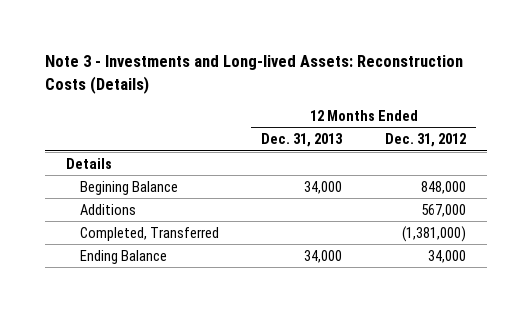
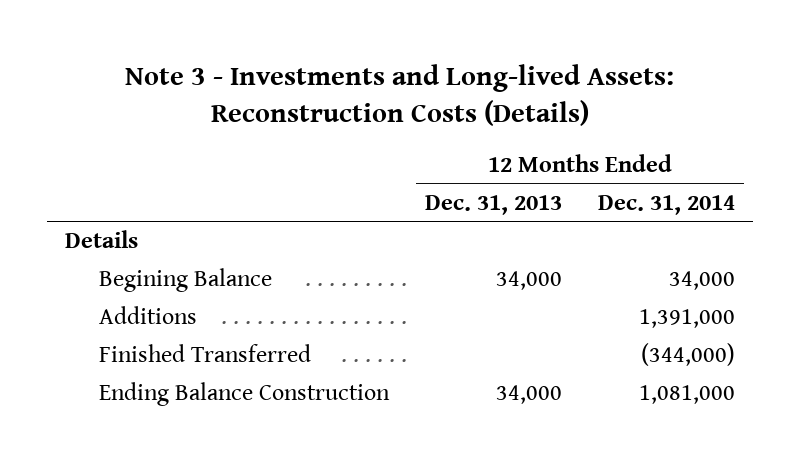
- | 12 Months Ended Dec. 31, 2013 | 12 Months Ended Dec. 31, 2012
+ | 12 Months Ended Dec. 31, 2013 | 12 Months Ended Dec. 31, 2014
- Completed, Transferred | | (1,381,000)
- Ending Balance | 34,000 | 34,000
+ Finished Transferred | | (344,000)
+ Ending Balance Construction | 34,000 | 1,081,000

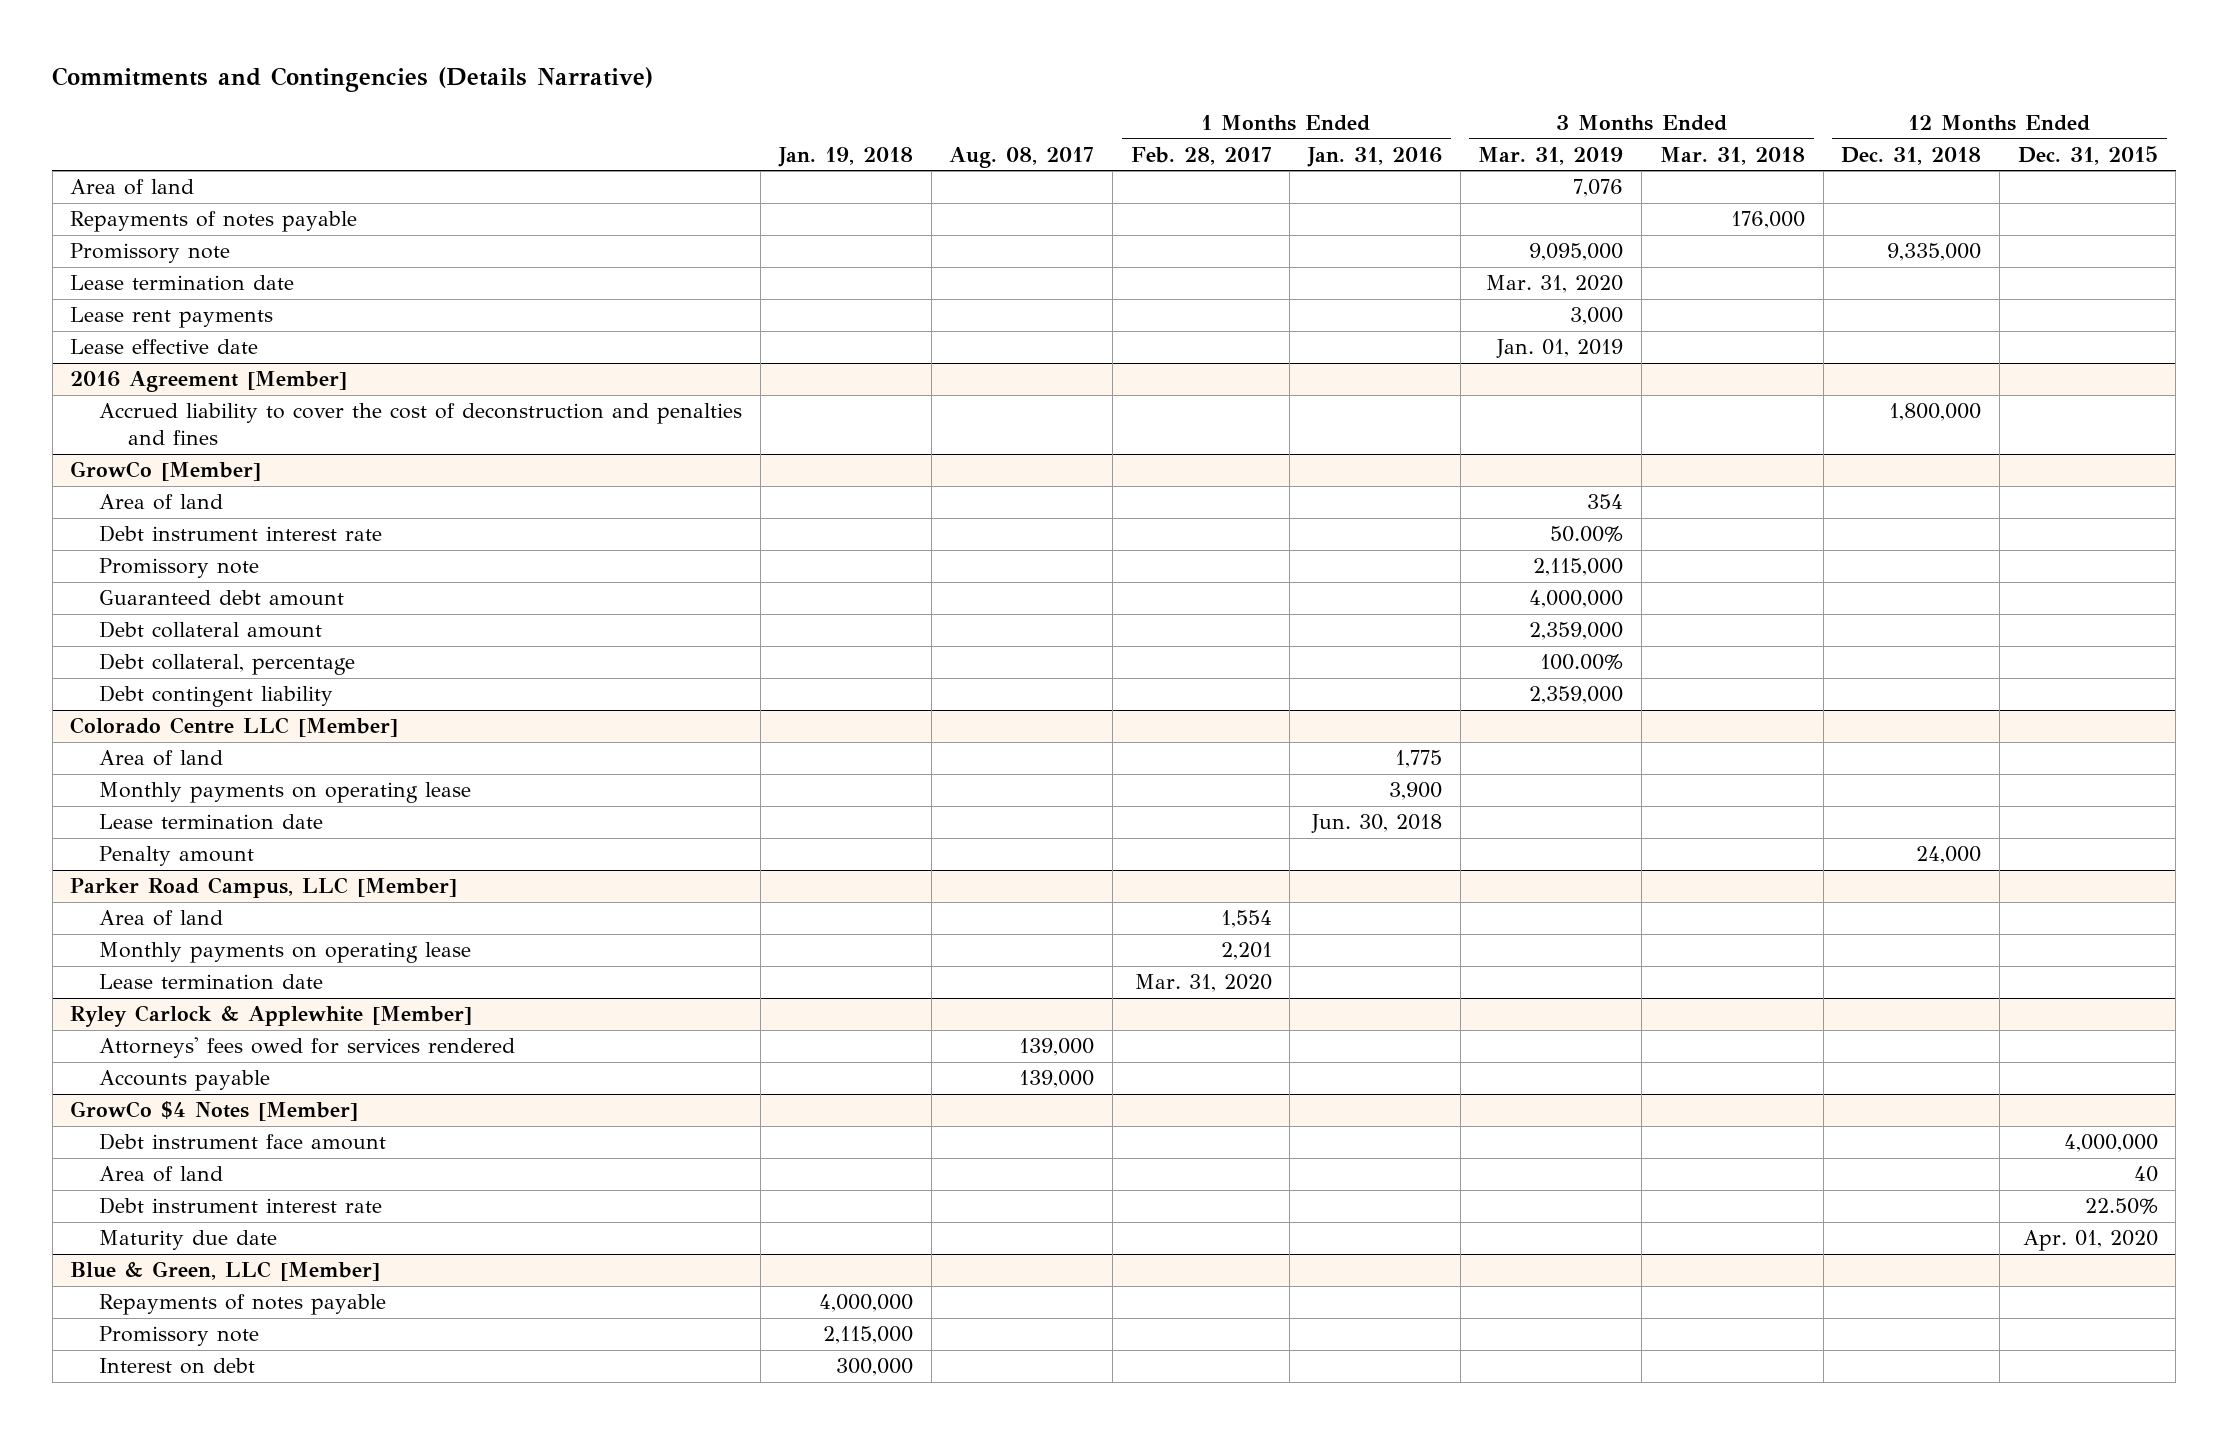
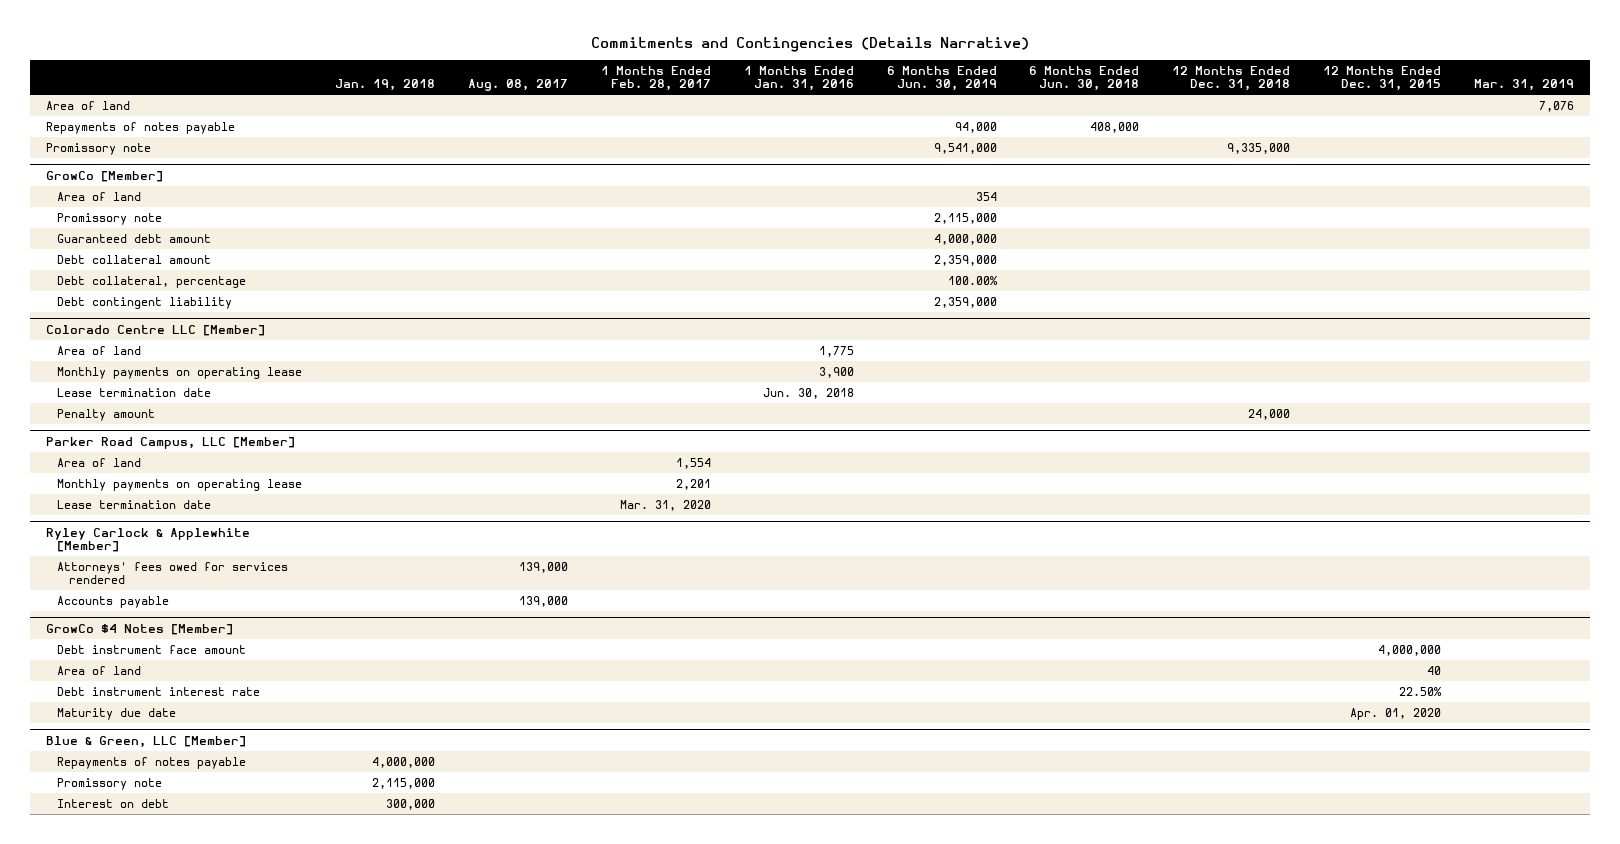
- | Jan. 19, 2018 | Aug. 08, 2017 | 1 Months Ended Feb. 28, 2017 | 1 Months Ended Jan. 31, 2016 | 3 Months Ended Mar. 31, 2019 | 3 Months Ended Mar. 31, 2018 | 12 Months Ended Dec. 31, 2018 | 12 Months Ended Dec. 31, 2015
+ | Jan. 19, 2018 | Aug. 08, 2017 | 1 Months Ended Feb. 28, 2017 | 1 Months Ended Jan. 31, 2016 | 6 Months Ended Jun. 30, 2019 | 6 Months Ended Jun. 30, 2018 | 12 Months Ended Dec. 31, 2018 | 12 Months Ended Dec. 31, 2015 | Mar. 31, 2019
- Lease termination date | | | | | Mar. 31, 2020 | | |
- Lease rent payments | | | | | 3,000 | | |
- Lease effective date | | | | | Jan. 01, 2019 | | |
- 2016 Agreement [Member]
- Accrued liability to cover the cost of deconstruction and penalties and fines | | | | | | | 1,800,000 |
@ GrowCo [Member]
- Debt instrument interest rate | | | | | 50.00% | | |

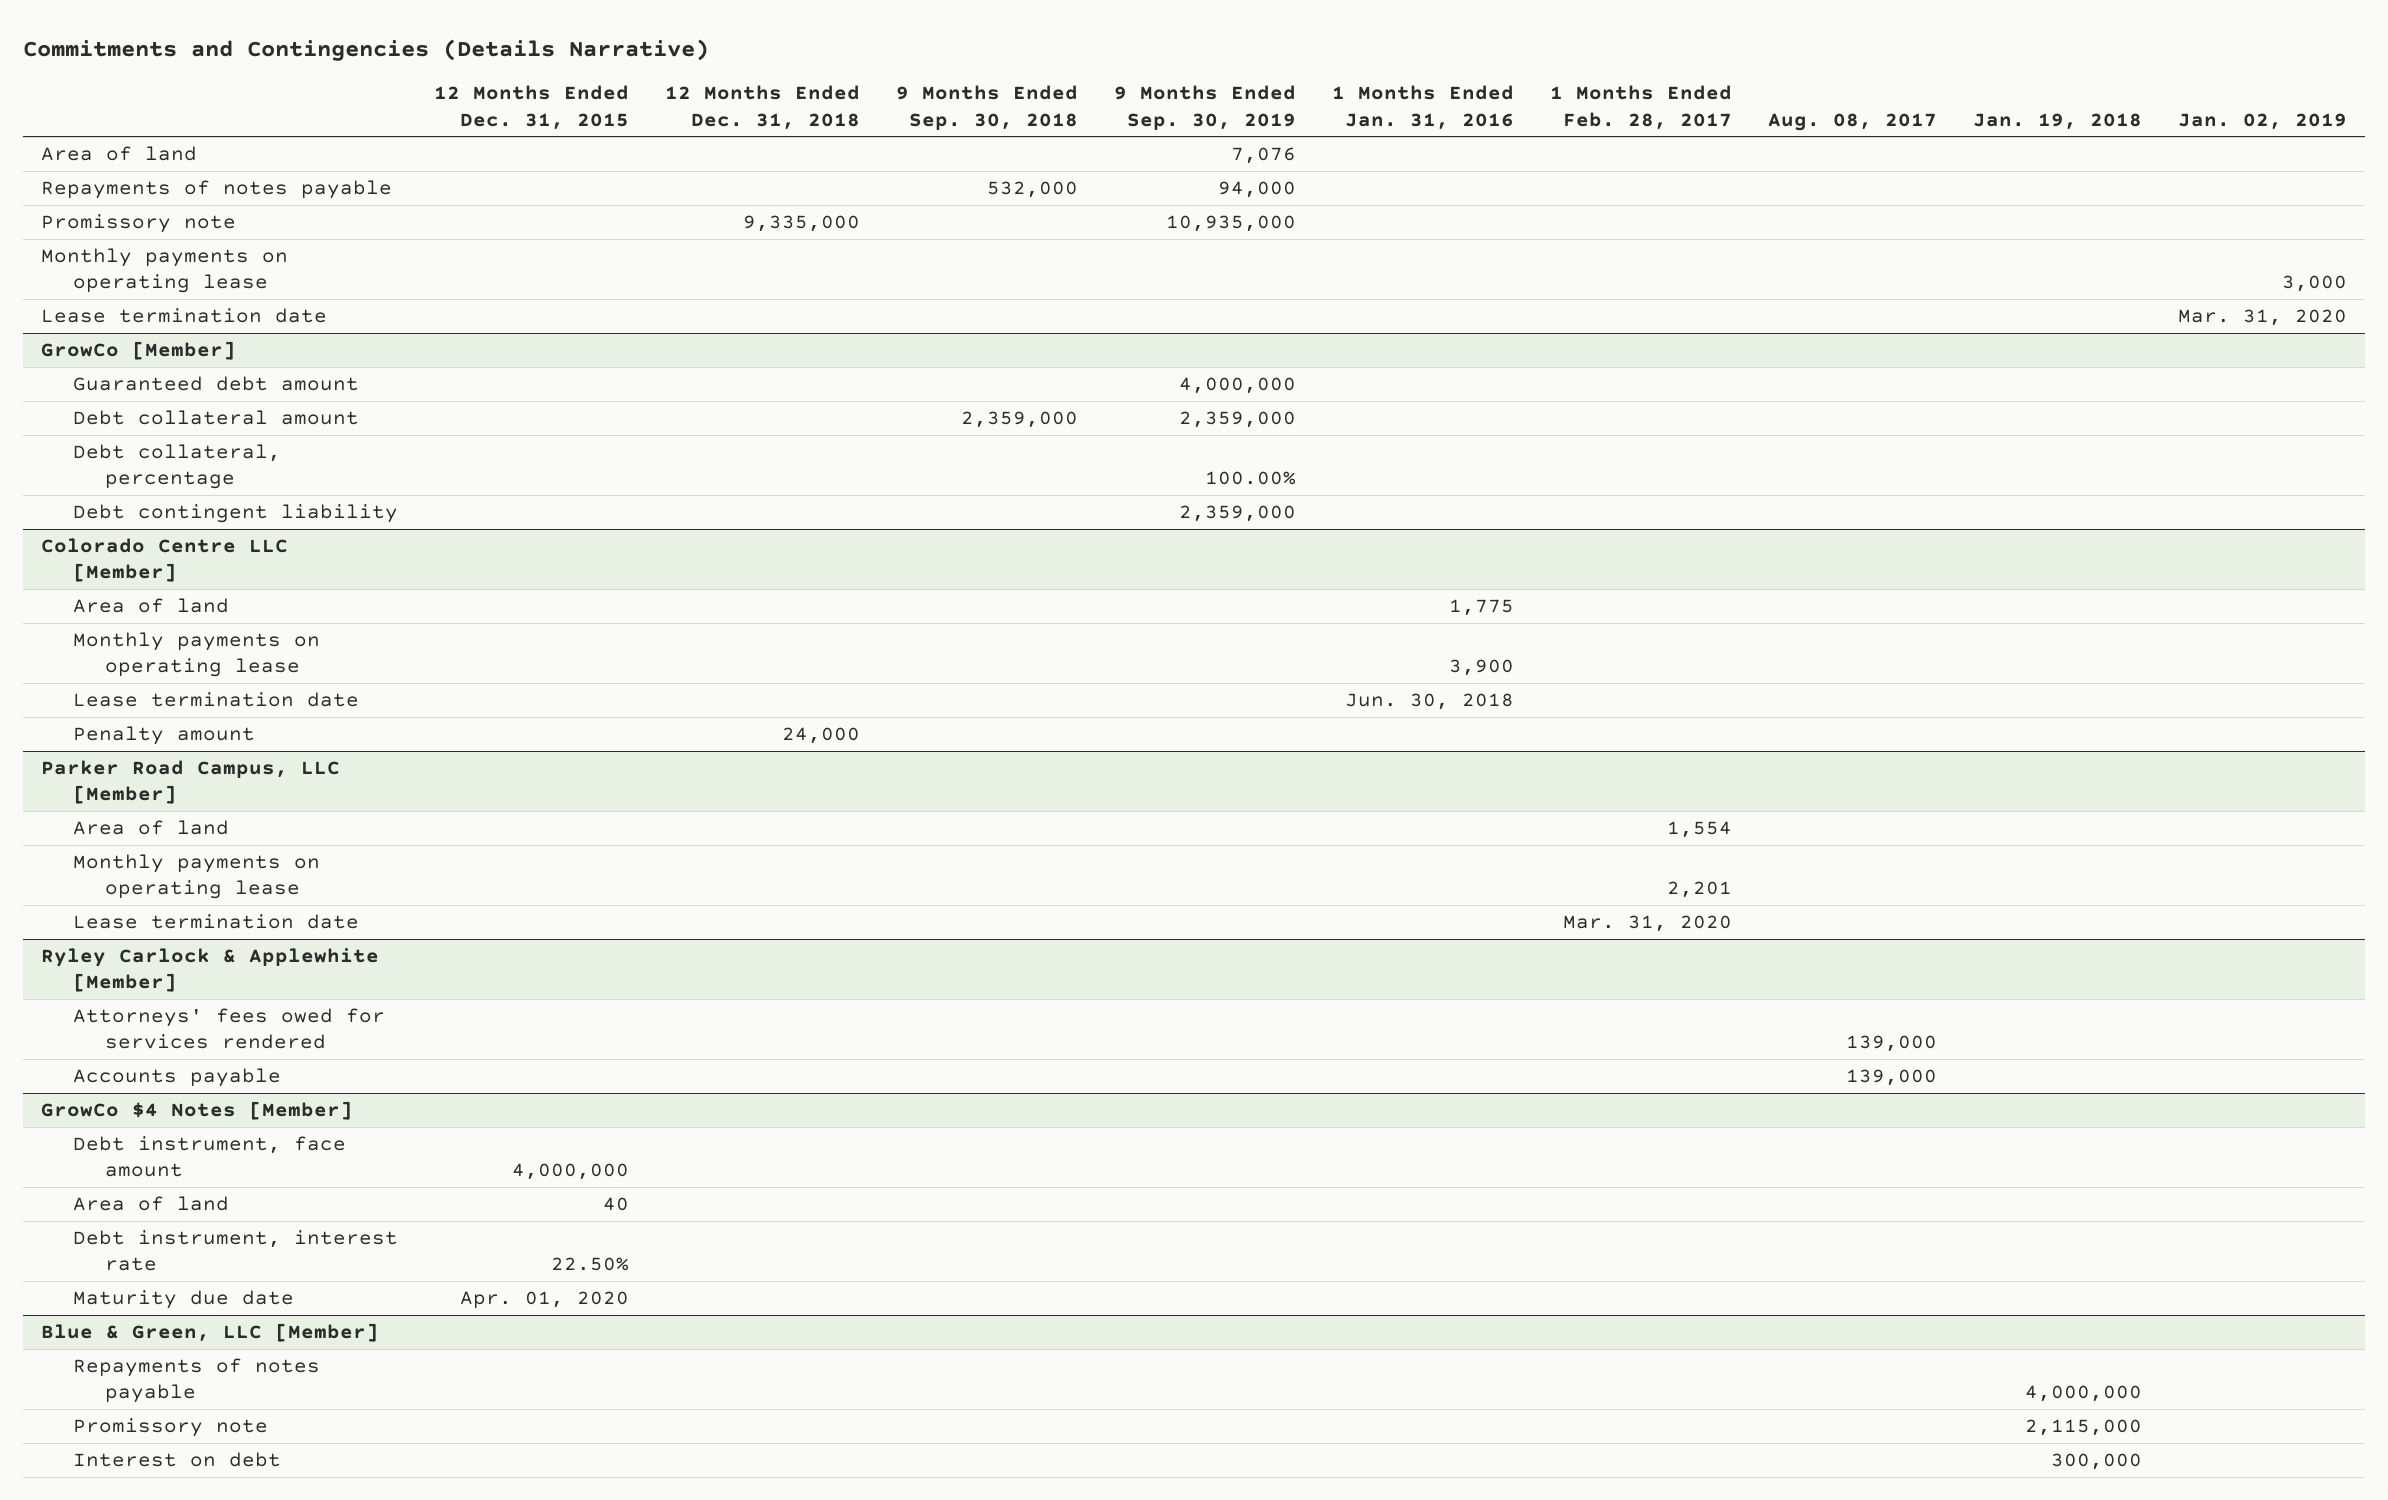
- | Jan. 19, 2018 | Aug. 08, 2017 | 1 Months Ended Feb. 28, 2017 | 1 Months Ended Jan. 31, 2016 | 6 Months Ended Jun. 30, 2019 | 6 Months Ended Jun. 30, 2018 | 12 Months Ended Dec. 31, 2018 | 12 Months Ended Dec. 31, 2015 | Mar. 31, 2019
+ | 12 Months Ended Dec. 31, 2015 | 12 Months Ended Dec. 31, 2018 | 9 Months Ended Sep. 30, 2018 | 9 Months Ended Sep. 30, 2019 | 1 Months Ended Jan. 31, 2016 | 1 Months Ended Feb. 28, 2017 | Aug. 08, 2017 | Jan. 19, 2018 | Jan. 02, 2019
+ Monthly payments on operating lease | | | | | | | | | 3,000
+ Lease termination date | | | | | | | | | Mar. 31, 2020
@ GrowCo [Member]
- Area of land | | | | | 354 | | | |
- Promissory note | | | | | 2,115,000 | | | |
@ GrowCo $4 Notes [Member]
- Debt instrument face amount | | | | | | | | 4,000,000 |
+ Debt instrument, face amount | 4,000,000 | | | | | | | |
- Debt instrument interest rate | | | | | | | | 22.50% |
+ Debt instrument, interest rate | 22.50% | | | | | | | |

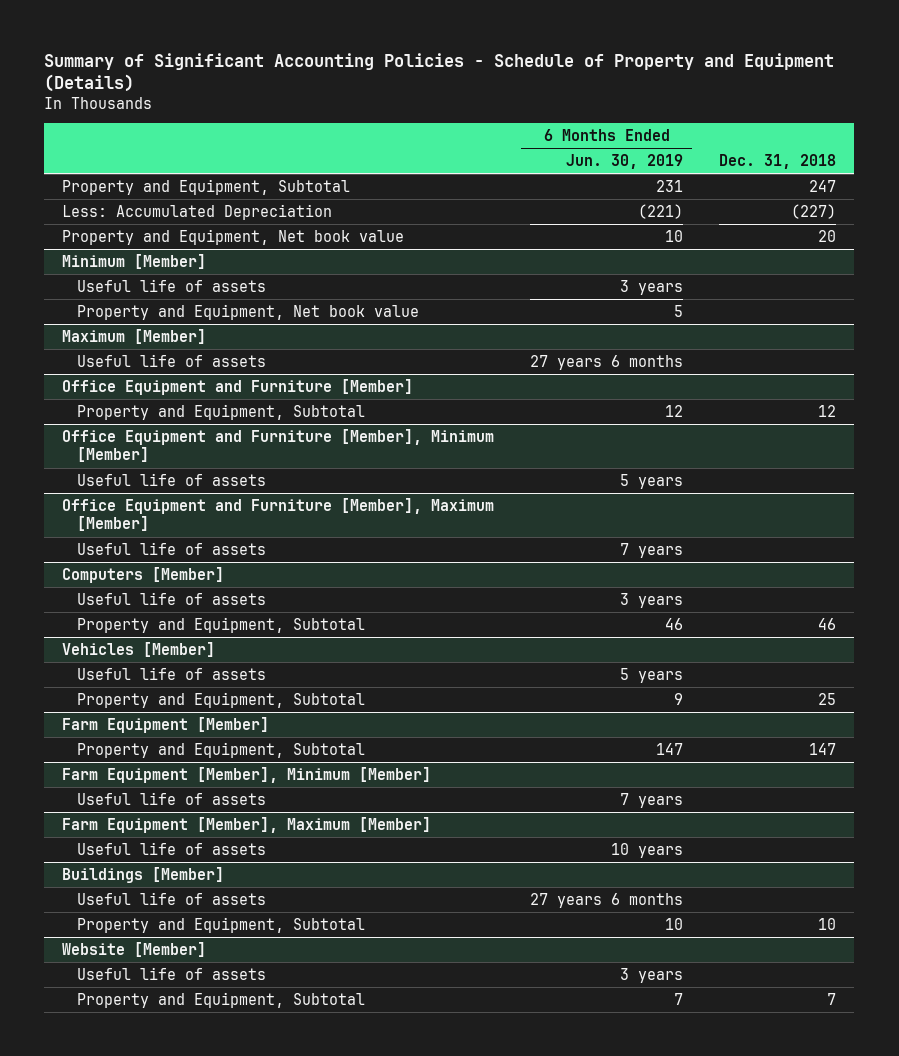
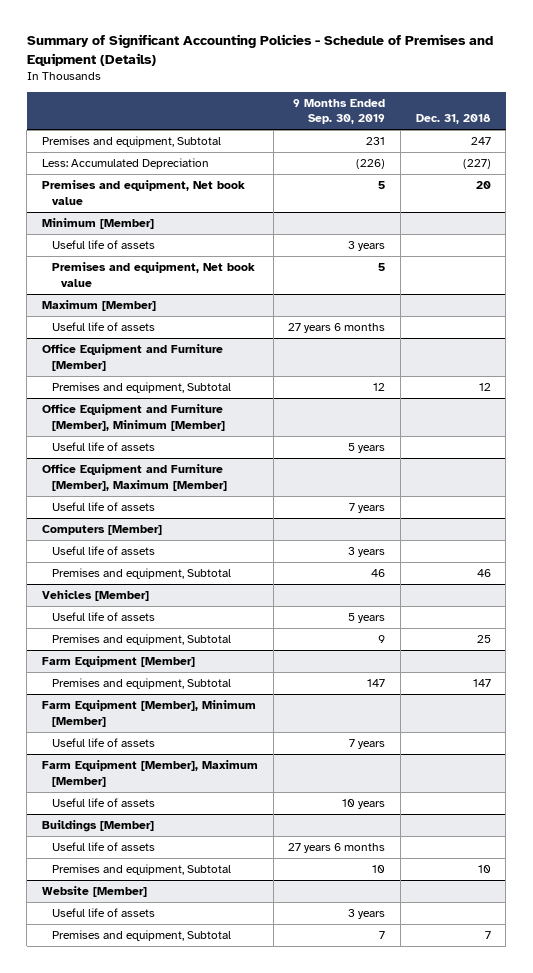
- Summary of Significant Accounting Policies - Schedule of Property and Equipment (Details)
+ Summary of Significant Accounting Policies - Schedule of Premises and Equipment (Details)
- | 6 Months Ended Jun. 30, 2019 | Dec. 31, 2018
+ | 9 Months Ended Sep. 30, 2019 | Dec. 31, 2018
- Property and Equipment, Subtotal | 231 | 247
+ Premises and equipment, Subtotal | 231 | 247
- Property and Equipment, Net book value | 10 | 20
+ Premises and equipment, Net book value | 5 | 20
@ Minimum [Member]
- Property and Equipment, Net book value | 5 |
+ Premises and equipment, Net book value | 5 |
@ Office Equipment and Furniture [Member]
- Property and Equipment, Subtotal | 12 | 12
+ Premises and equipment, Subtotal | 12 | 12
@ Computers [Member]
- Property and Equipment, Subtotal | 46 | 46
+ Premises and equipment, Subtotal | 46 | 46
@ Vehicles [Member]
- Property and Equipment, Subtotal | 9 | 25
+ Premises and equipment, Subtotal | 9 | 25
@ Farm Equipment [Member]
- Property and Equipment, Subtotal | 147 | 147
+ Premises and equipment, Subtotal | 147 | 147
@ Buildings [Member]
- Property and Equipment, Subtotal | 10 | 10
+ Premises and equipment, Subtotal | 10 | 10
@ Website [Member]
- Property and Equipment, Subtotal | 7 | 7
+ Premises and equipment, Subtotal | 7 | 7

